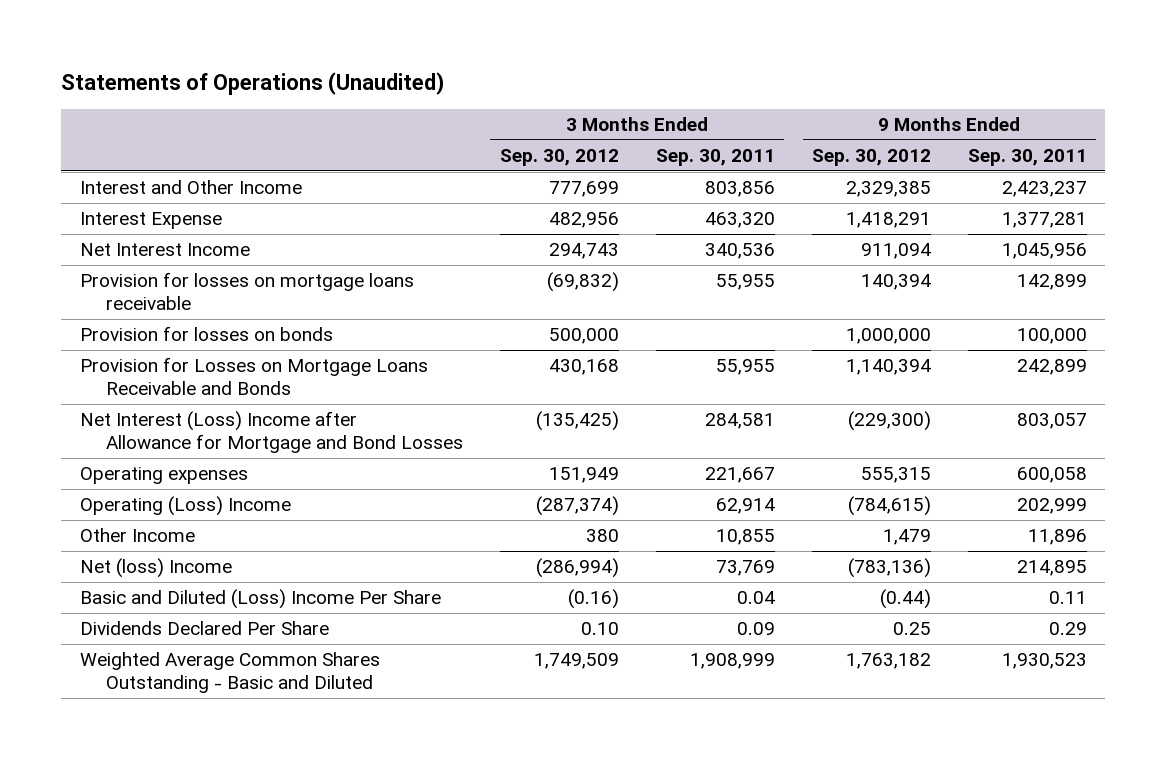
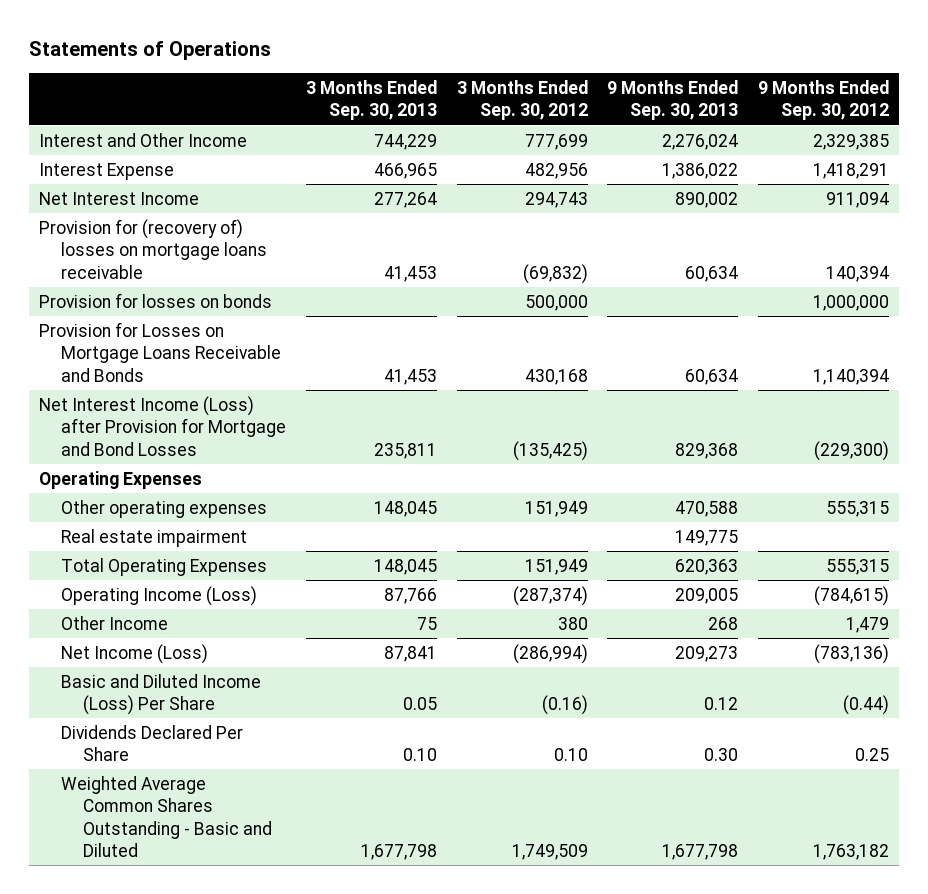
- Statements of Operations (Unaudited)
+ Statements of Operations
- | 3 Months Ended Sep. 30, 2012 | 3 Months Ended Sep. 30, 2011 | 9 Months Ended Sep. 30, 2012 | 9 Months Ended Sep. 30, 2011
+ | 3 Months Ended Sep. 30, 2013 | 3 Months Ended Sep. 30, 2012 | 9 Months Ended Sep. 30, 2013 | 9 Months Ended Sep. 30, 2012
- Provision for losses on mortgage loans receivable | (69,832) | 55,955 | 140,394 | 142,899
+ Provision for (recovery of) losses on mortgage loans receivable | 41,453 | (69,832) | 60,634 | 140,394
- Net Interest (Loss) Income after Allowance for Mortgage and Bond Losses | (135,425) | 284,581 | (229,300) | 803,057
- Operating expenses | 151,949 | 221,667 | 555,315 | 600,058
- Operating (Loss) Income | (287,374) | 62,914 | (784,615) | 202,999
+ Net Interest Income (Loss) after Provision for Mortgage and Bond Losses | 235,811 | (135,425) | 829,368 | (229,300)
+ Operating Expenses
+ Other operating expenses | 148,045 | 151,949 | 470,588 | 555,315
+ Real estate impairment | | | 149,775 |
+ Total Operating Expenses | 148,045 | 151,949 | 620,363 | 555,315
+ Operating Income (Loss) | 87,766 | (287,374) | 209,005 | (784,615)
- Net (loss) Income | (286,994) | 73,769 | (783,136) | 214,895
- Basic and Diluted (Loss) Income Per Share | (0.16) | 0.04 | (0.44) | 0.11
+ Net Income (Loss) | 87,841 | (286,994) | 209,273 | (783,136)
+ Basic and Diluted Income (Loss) Per Share | 0.05 | (0.16) | 0.12 | (0.44)

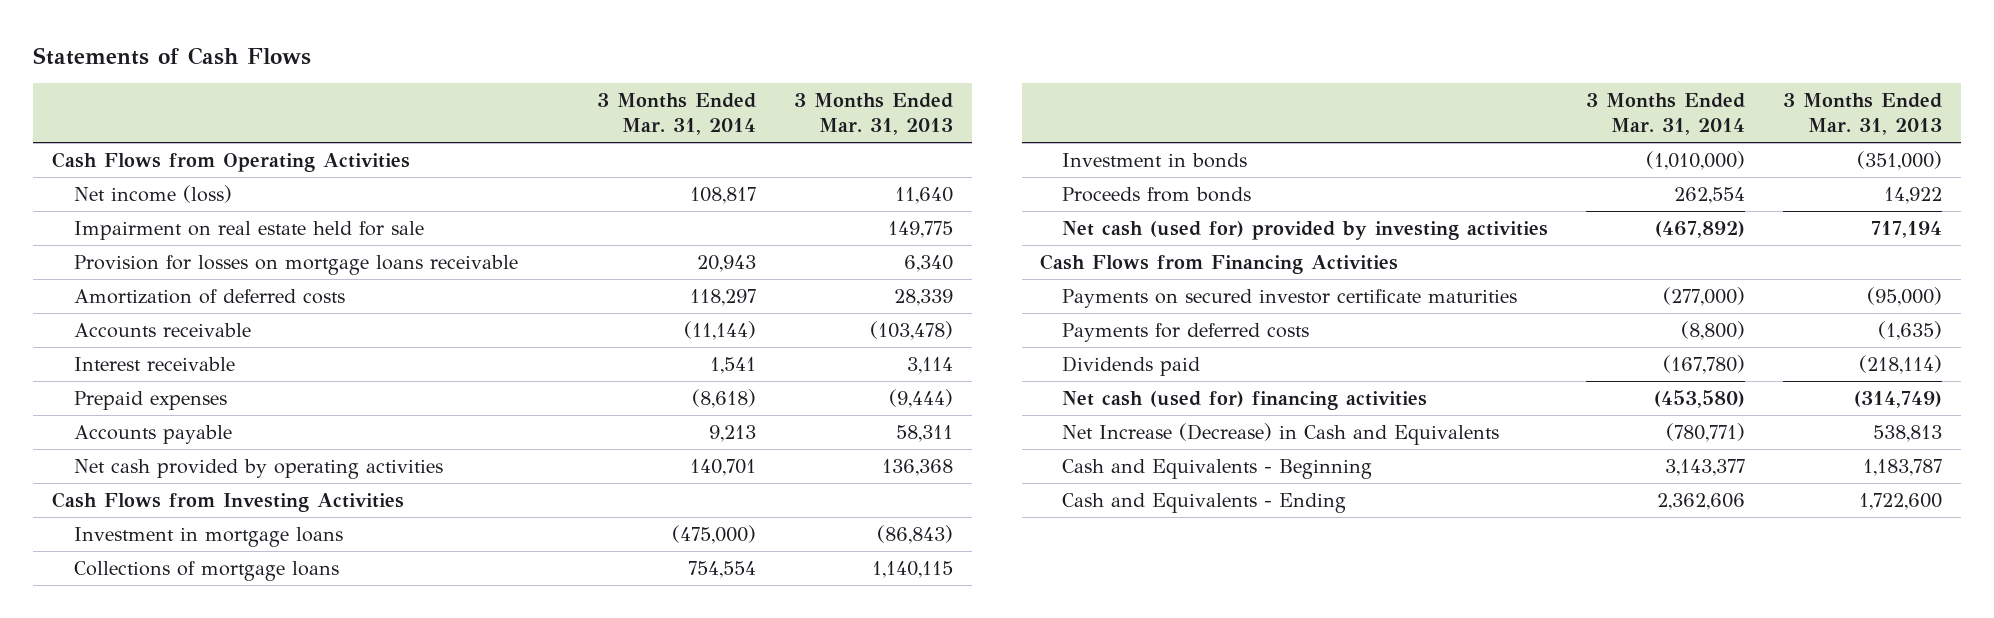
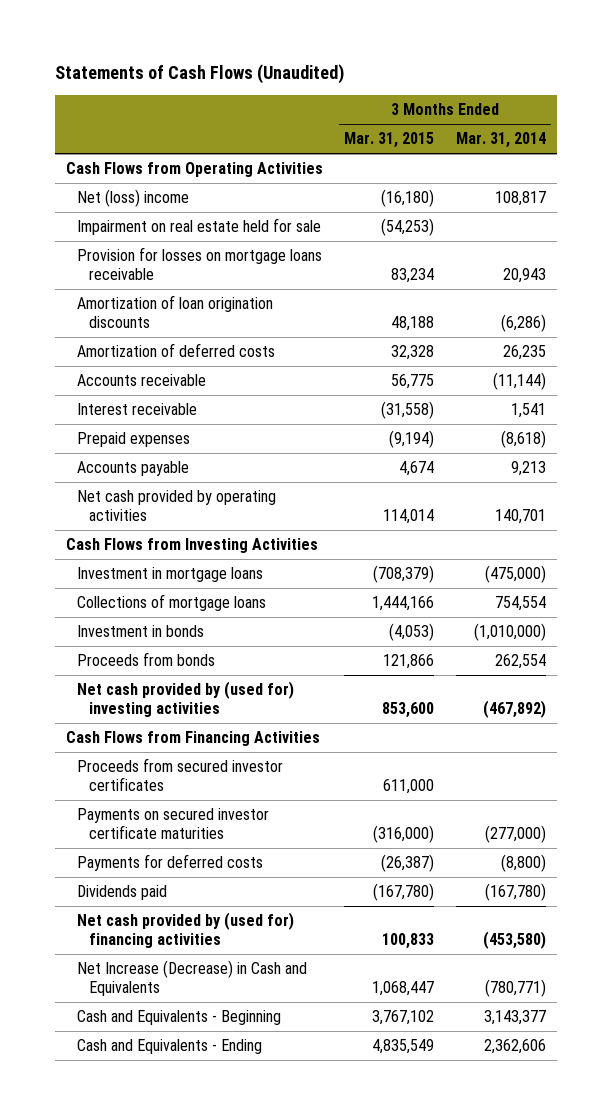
- Statements of Cash Flows
+ Statements of Cash Flows (Unaudited)
- | 3 Months Ended Mar. 31, 2014 | 3 Months Ended Mar. 31, 2013
+ | 3 Months Ended Mar. 31, 2015 | 3 Months Ended Mar. 31, 2014
- Net income (loss) | 108,817 | 11,640
+ Net (loss) income | (16,180) | 108,817
- Amortization of deferred costs | 118,297 | 28,339
+ Amortization of loan origination discounts | 48,188 | (6,286)
+ Amortization of deferred costs | 32,328 | 26,235
- Net cash (used for) provided by investing activities | (467,892) | 717,194
+ Net cash provided by (used for) investing activities | 853,600 | (467,892)
+ Proceeds from secured investor certificates | 611,000 |
- Net cash (used for) financing activities | (453,580) | (314,749)
+ Net cash provided by (used for) financing activities | 100,833 | (453,580)

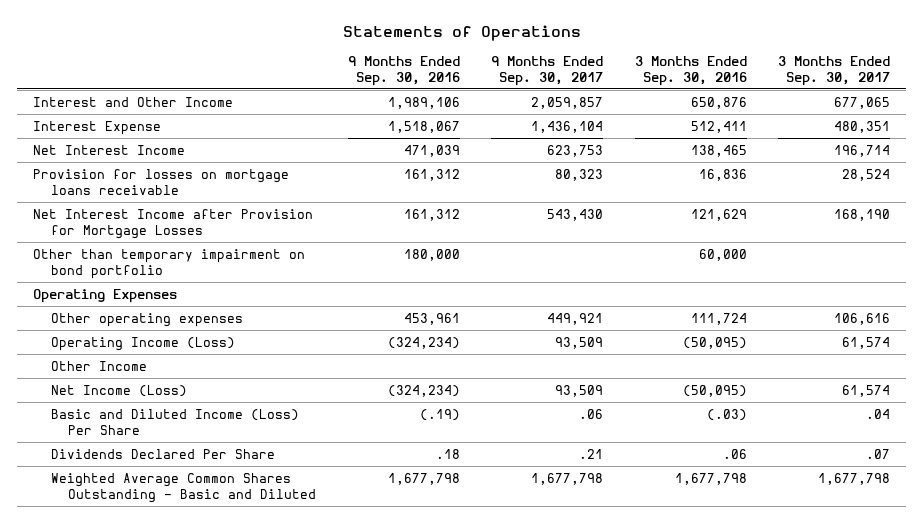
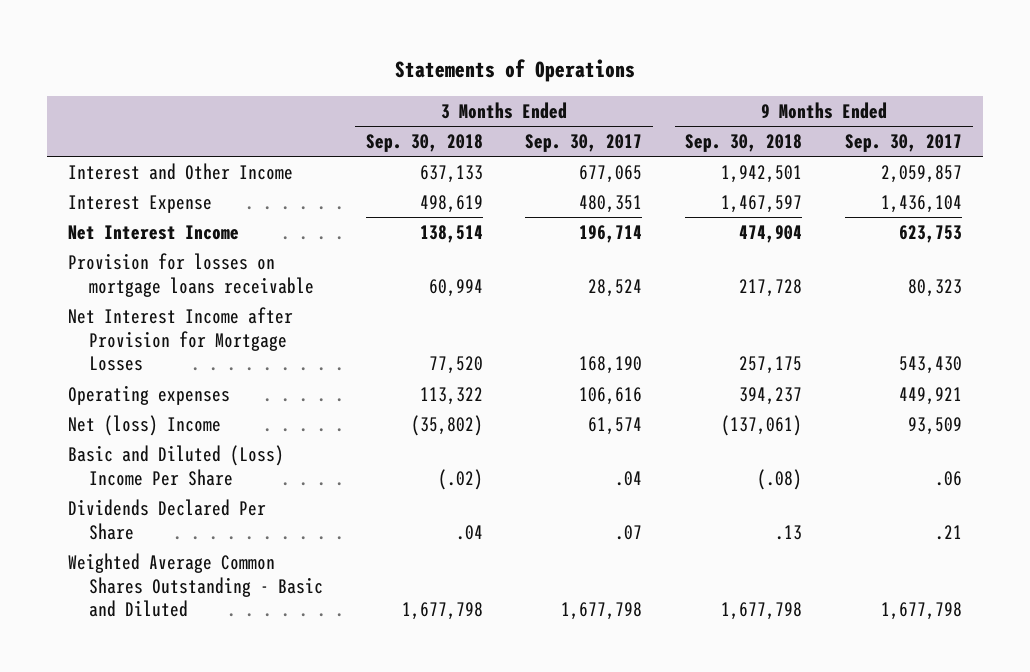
- | 9 Months Ended Sep. 30, 2016 | 9 Months Ended Sep. 30, 2017 | 3 Months Ended Sep. 30, 2016 | 3 Months Ended Sep. 30, 2017
+ | 3 Months Ended Sep. 30, 2018 | 3 Months Ended Sep. 30, 2017 | 9 Months Ended Sep. 30, 2018 | 9 Months Ended Sep. 30, 2017
- Other than temporary impairment on bond portfolio | 180,000 | | 60,000 |
- Operating Expenses
- Other operating expenses | 453,961 | 449,921 | 111,724 | 106,616
- Operating Income (Loss) | (324,234) | 93,509 | (50,095) | 61,574
- Other Income
- Net Income (Loss) | (324,234) | 93,509 | (50,095) | 61,574
- Basic and Diluted Income (Loss) Per Share | (.19) | .06 | (.03) | .04
+ Operating expenses | 113,322 | 106,616 | 394,237 | 449,921
+ Net (loss) Income | (35,802) | 61,574 | (137,061) | 93,509
+ Basic and Diluted (Loss) Income Per Share | (.02) | .04 | (.08) | .06

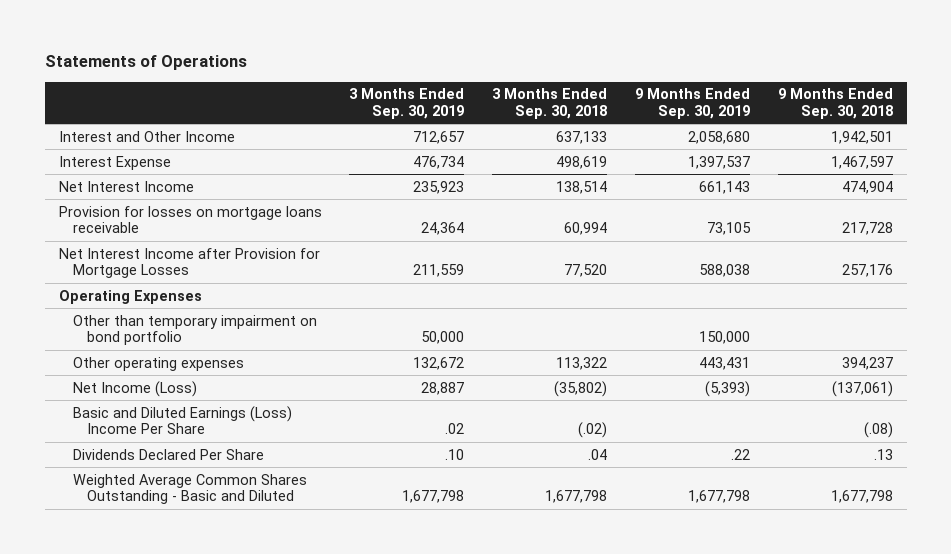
- | 3 Months Ended Sep. 30, 2018 | 3 Months Ended Sep. 30, 2017 | 9 Months Ended Sep. 30, 2018 | 9 Months Ended Sep. 30, 2017
+ | 3 Months Ended Sep. 30, 2019 | 3 Months Ended Sep. 30, 2018 | 9 Months Ended Sep. 30, 2019 | 9 Months Ended Sep. 30, 2018
- Net Interest Income after Provision for Mortgage Losses | 77,520 | 168,190 | 257,175 | 543,430
- Operating expenses | 113,322 | 106,616 | 394,237 | 449,921
- Net (loss) Income | (35,802) | 61,574 | (137,061) | 93,509
- Basic and Diluted (Loss) Income Per Share | (.02) | .04 | (.08) | .06
+ Net Interest Income after Provision for Mortgage Losses | 211,559 | 77,520 | 588,038 | 257,176
+ Operating Expenses
+ Other than temporary impairment on bond portfolio | 50,000 | | 150,000 |
+ Other operating expenses | 132,672 | 113,322 | 443,431 | 394,237
+ Net Income (Loss) | 28,887 | (35,802) | (5,393) | (137,061)
+ Basic and Diluted Earnings (Loss) Income Per Share | .02 | (.02) | | (.08)

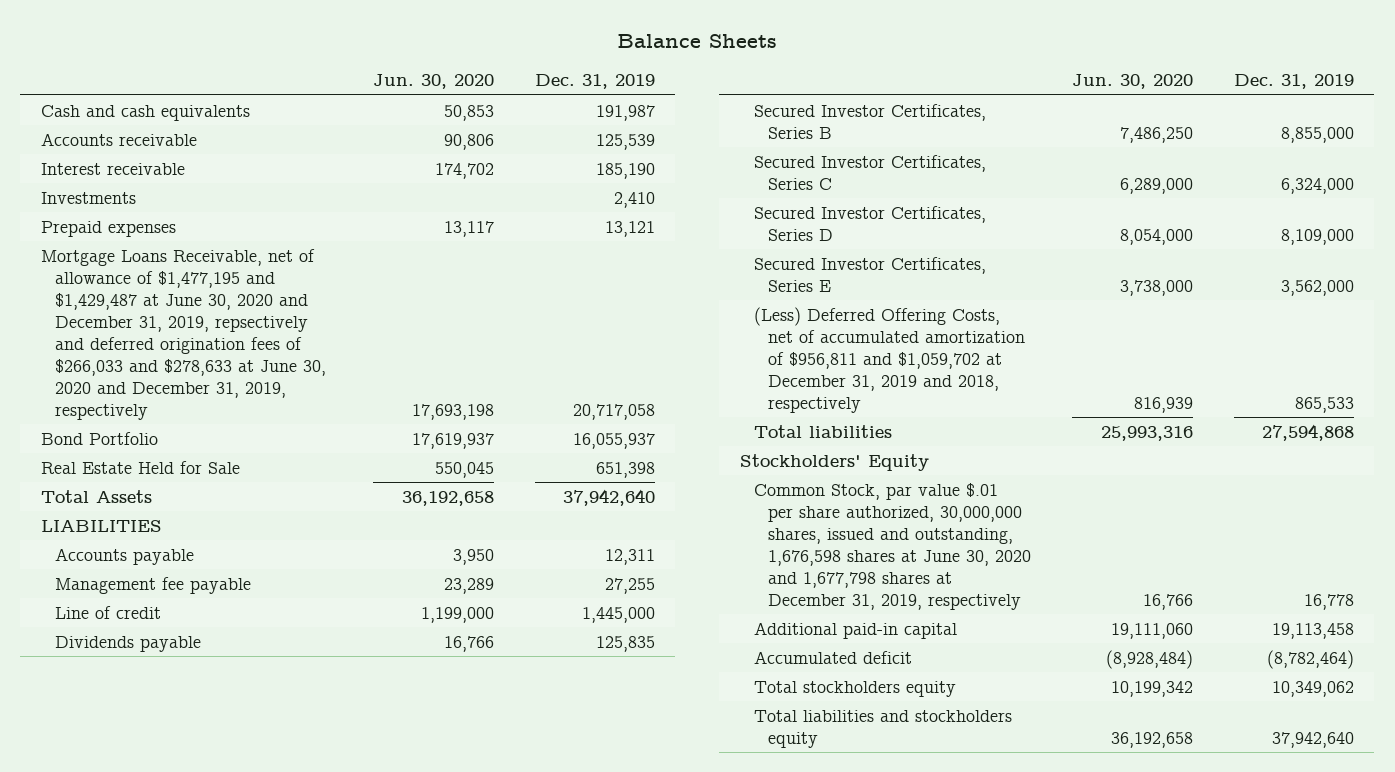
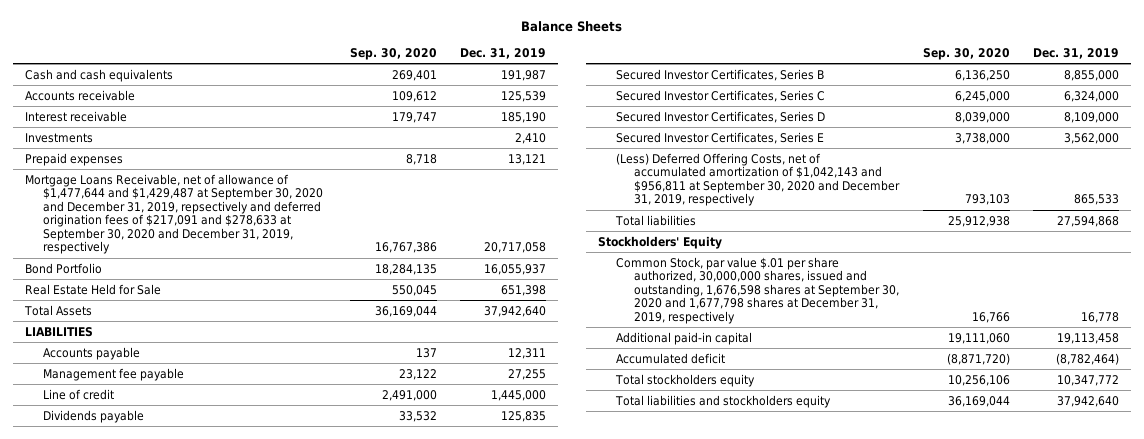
- | Jun. 30, 2020 | Dec. 31, 2019
+ | Sep. 30, 2020 | Dec. 31, 2019
- Mortgage Loans Receivable, net of allowance of $1,477,195 and $1,429,487 at June 30, 2020 and December 31, 2019, repsectively and deferred origination fees of $266,033 and $278,633 at June 30, 2020 and December 31, 2019, respectively | 17,693,198 | 20,717,058
+ Mortgage Loans Receivable, net of allowance of $1,477,644 and $1,429,487 at September 30, 2020 and December 31, 2019, repsectively and deferred origination fees of $217,091 and $278,633 at September 30, 2020 and December 31, 2019, respectively | 16,767,386 | 20,717,058
- (Less) Deferred Offering Costs, net of accumulated amortization of $956,811 and $1,059,702 at December 31, 2019 and 2018, respectively | 816,939 | 865,533
+ (Less) Deferred Offering Costs, net of accumulated amortization of $1,042,143 and $956,811 at September 30, 2020 and December 31, 2019, respectively | 793,103 | 865,533
- Common Stock, par value $.01 per share authorized, 30,000,000 shares, issued and outstanding, 1,676,598 shares at June 30, 2020 and 1,677,798 shares at December 31, 2019, respectively | 16,766 | 16,778
+ Common Stock, par value $.01 per share authorized, 30,000,000 shares, issued and outstanding, 1,676,598 shares at September 30, 2020 and 1,677,798 shares at December 31, 2019, respectively | 16,766 | 16,778
- Total stockholders equity | 10,199,342 | 10,349,062
+ Total stockholders equity | 10,256,106 | 10,347,772

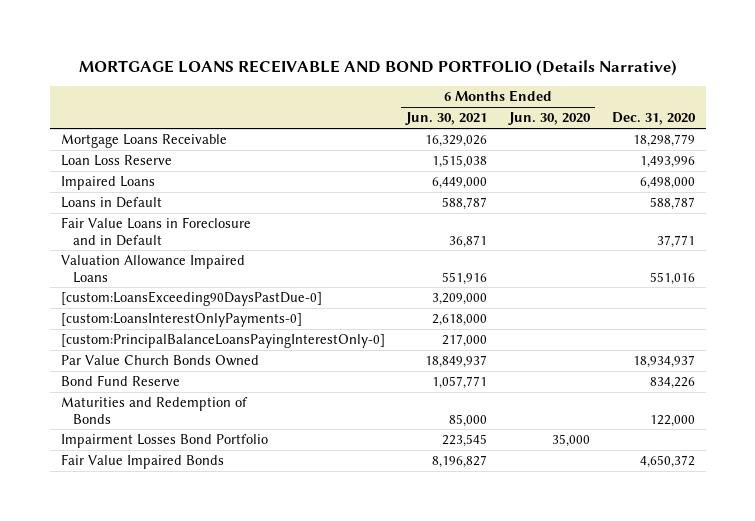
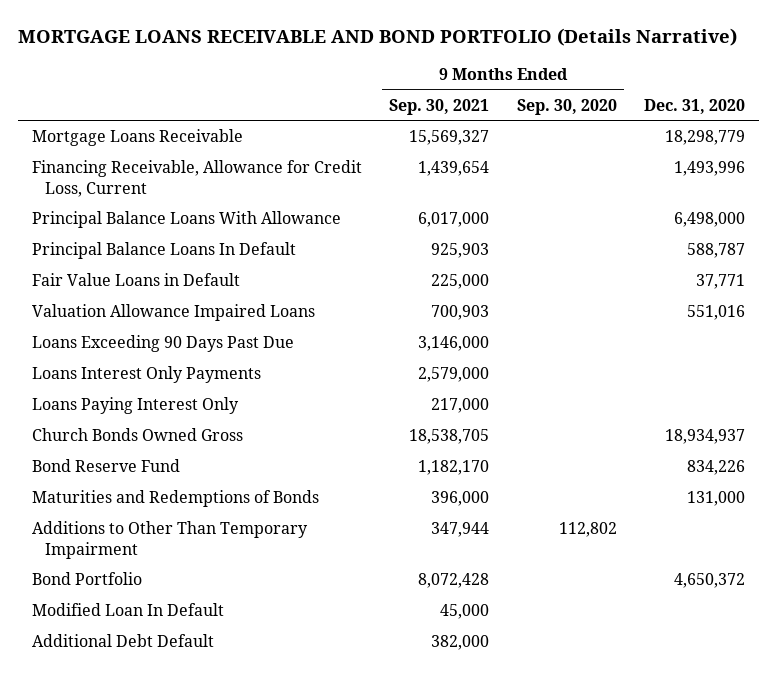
- | 6 Months Ended Jun. 30, 2021 | 6 Months Ended Jun. 30, 2020 | Dec. 31, 2020
+ | 9 Months Ended Sep. 30, 2021 | 9 Months Ended Sep. 30, 2020 | Dec. 31, 2020
- Loan Loss Reserve | 1,515,038 | | 1,493,996
- Impaired Loans | 6,449,000 | | 6,498,000
- Loans in Default | 588,787 | | 588,787
- Fair Value Loans in Foreclosure and in Default | 36,871 | | 37,771
+ Financing Receivable, Allowance for Credit Loss, Current | 1,439,654 | | 1,493,996
+ Principal Balance Loans With Allowance | 6,017,000 | | 6,498,000
+ Principal Balance Loans In Default | 925,903 | | 588,787
+ Fair Value Loans in Default | 225,000 | | 37,771
- [custom:LoansExceeding90DaysPastDue-0] | 3,209,000 | |
- [custom:LoansInterestOnlyPayments-0] | 2,618,000 | |
- [custom:PrincipalBalanceLoansPayingInterestOnly-0] | 217,000 | |
- Par Value Church Bonds Owned | 18,849,937 | | 18,934,937
- Bond Fund Reserve | 1,057,771 | | 834,226
- Maturities and Redemption of Bonds | 85,000 | | 122,000
- Impairment Losses Bond Portfolio | 223,545 | 35,000 |
- Fair Value Impaired Bonds | 8,196,827 | | 4,650,372
+ Loans Exceeding 90 Days Past Due | 3,146,000 | |
+ Loans Interest Only Payments | 2,579,000 | |
+ Loans Paying Interest Only | 217,000 | |
+ Church Bonds Owned Gross | 18,538,705 | | 18,934,937
+ Bond Reserve Fund | 1,182,170 | | 834,226
+ Maturities and Redemptions of Bonds | 396,000 | | 131,000
+ Additions to Other Than Temporary Impairment | 347,944 | 112,802 |
+ Bond Portfolio | 8,072,428 | | 4,650,372
+ Modified Loan In Default | 45,000 | |
+ Additional Debt Default | 382,000 | |

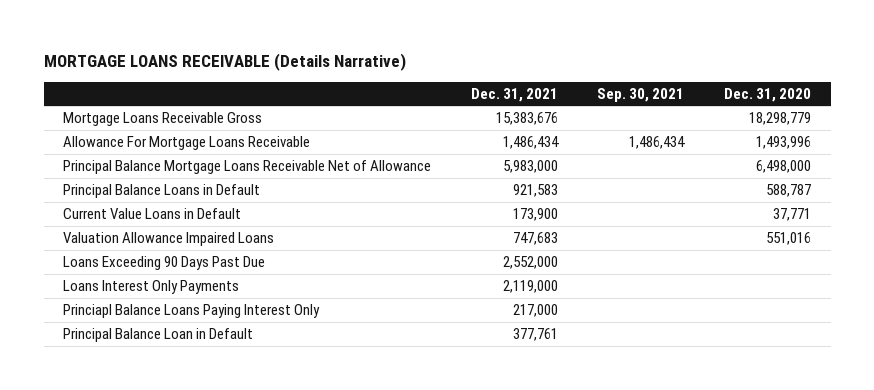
- MORTGAGE LOANS RECEIVABLE AND BOND PORTFOLIO (Details Narrative)
+ MORTGAGE LOANS RECEIVABLE (Details Narrative)
- | 9 Months Ended Sep. 30, 2021 | 9 Months Ended Sep. 30, 2020 | Dec. 31, 2020
+ | Dec. 31, 2021 | Sep. 30, 2021 | Dec. 31, 2020
- Mortgage Loans Receivable | 15,569,327 | | 18,298,779
- Financing Receivable, Allowance for Credit Loss, Current | 1,439,654 | | 1,493,996
- Principal Balance Loans With Allowance | 6,017,000 | | 6,498,000
- Principal Balance Loans In Default | 925,903 | | 588,787
- Fair Value Loans in Default | 225,000 | | 37,771
+ Mortgage Loans Receivable Gross | 15,383,676 | | 18,298,779
+ Allowance For Mortgage Loans Receivable | 1,486,434 | 1,486,434 | 1,493,996
+ Principal Balance Mortgage Loans Receivable Net of Allowance | 5,983,000 | | 6,498,000
+ Principal Balance Loans in Default | 921,583 | | 588,787
+ Current Value Loans in Default | 173,900 | | 37,771
- Loans Paying Interest Only | 217,000 | |
- Church Bonds Owned Gross | 18,538,705 | | 18,934,937
- Bond Reserve Fund | 1,182,170 | | 834,226
- Maturities and Redemptions of Bonds | 396,000 | | 131,000
- Additions to Other Than Temporary Impairment | 347,944 | 112,802 |
- Bond Portfolio | 8,072,428 | | 4,650,372
- Modified Loan In Default | 45,000 | |
- Additional Debt Default | 382,000 | |
+ Princiapl Balance Loans Paying Interest Only | 217,000 | |
+ Principal Balance Loan in Default | 377,761 | |

